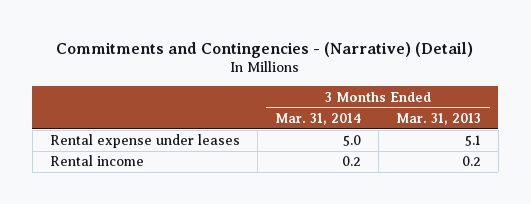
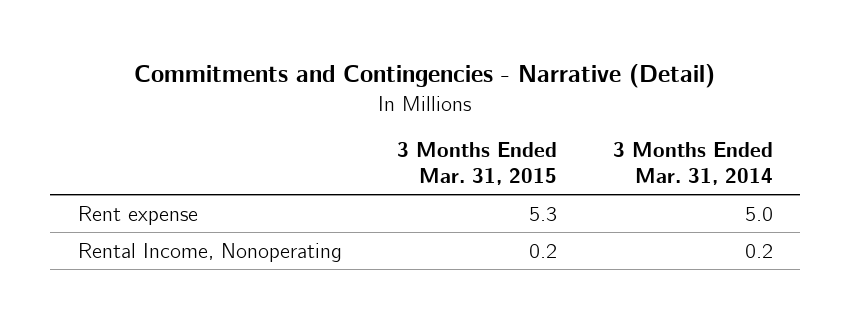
- Commitments and Contingencies - (Narrative) (Detail)
+ Commitments and Contingencies - Narrative (Detail)
- | 3 Months Ended Mar. 31, 2014 | 3 Months Ended Mar. 31, 2013
+ | 3 Months Ended Mar. 31, 2015 | 3 Months Ended Mar. 31, 2014
- Rental expense under leases | 5.0 | 5.1
- Rental income | 0.2 | 0.2
+ Rent expense | 5.3 | 5.0
+ Rental Income, Nonoperating | 0.2 | 0.2

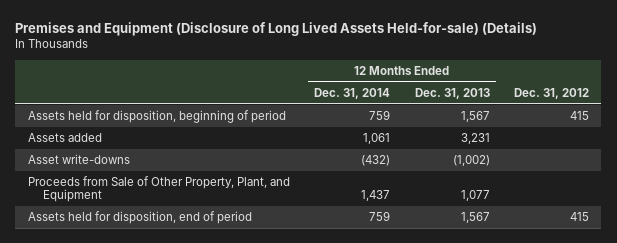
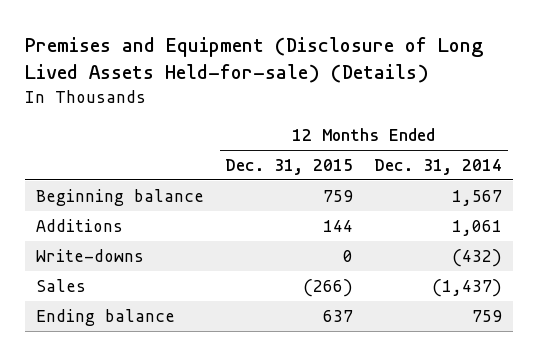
- | 12 Months Ended Dec. 31, 2014 | 12 Months Ended Dec. 31, 2013 | Dec. 31, 2012
+ | 12 Months Ended Dec. 31, 2015 | 12 Months Ended Dec. 31, 2014
- Assets held for disposition, beginning of period | 759 | 1,567 | 415
- Assets added | 1,061 | 3,231 |
- Asset write-downs | (432) | (1,002) |
- Proceeds from Sale of Other Property, Plant, and Equipment | 1,437 | 1,077 |
- Assets held for disposition, end of period | 759 | 1,567 | 415
+ Beginning balance | 759 | 1,567
+ Additions | 144 | 1,061
+ Write-downs | 0 | (432)
+ Sales | (266) | (1,437)
+ Ending balance | 637 | 759

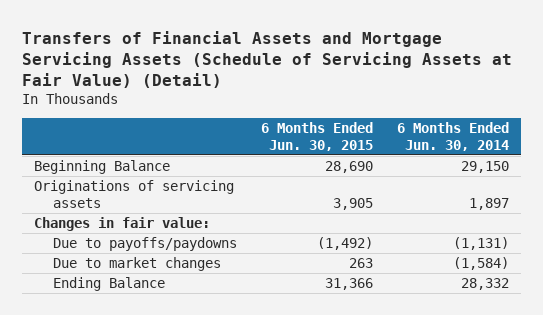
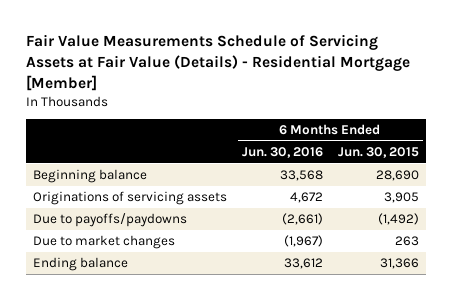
- Transfers of Financial Assets and Mortgage Servicing Assets (Schedule of Servicing Assets at Fair Value) (Detail)
+ Fair Value Measurements Schedule of Servicing Assets at Fair Value (Details) - Residential Mortgage [Member]
- | 6 Months Ended Jun. 30, 2015 | 6 Months Ended Jun. 30, 2014
+ | 6 Months Ended Jun. 30, 2016 | 6 Months Ended Jun. 30, 2015
- Beginning Balance | 28,690 | 29,150
+ Beginning balance | 33,568 | 28,690
- Changes in fair value:
- Ending Balance | 31,366 | 28,332
+ Ending balance | 33,612 | 31,366

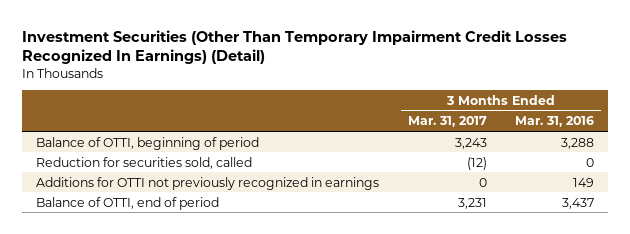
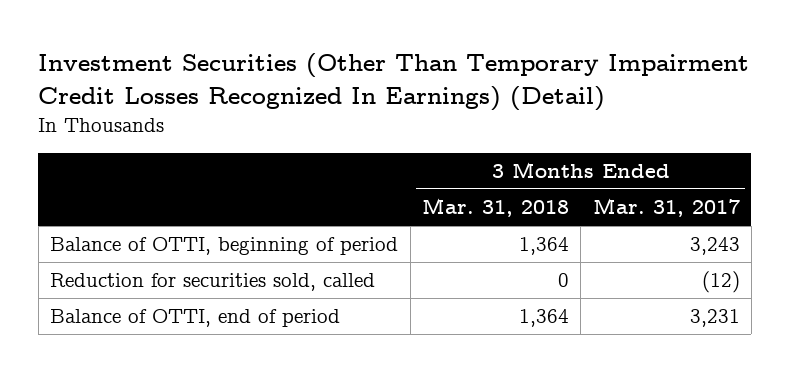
- | 3 Months Ended Mar. 31, 2017 | 3 Months Ended Mar. 31, 2016
+ | 3 Months Ended Mar. 31, 2018 | 3 Months Ended Mar. 31, 2017
- Additions for OTTI not previously recognized in earnings | 0 | 149

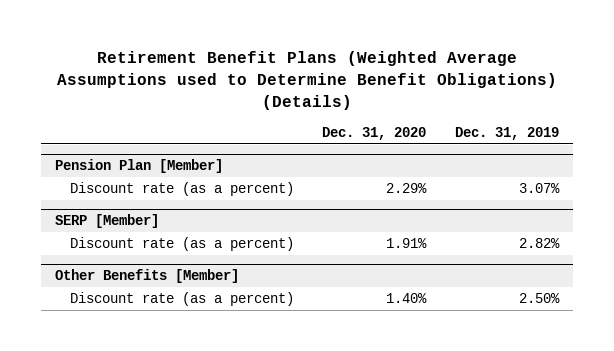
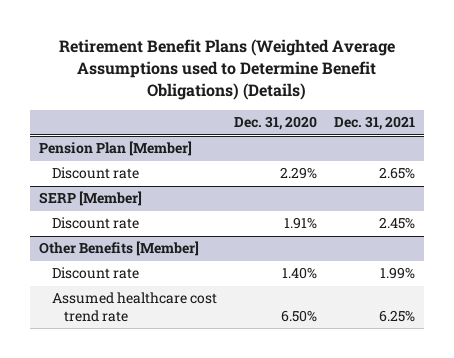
- | Dec. 31, 2020 | Dec. 31, 2019
+ | Dec. 31, 2020 | Dec. 31, 2021
@ Pension Plan [Member]
- Discount rate (as a percent) | 2.29% | 3.07%
+ Discount rate | 2.29% | 2.65%
@ SERP [Member]
- Discount rate (as a percent) | 1.91% | 2.82%
+ Discount rate | 1.91% | 2.45%
@ Other Benefits [Member]
- Discount rate (as a percent) | 1.40% | 2.50%
+ Discount rate | 1.40% | 1.99%
+ Assumed healthcare cost trend rate | 6.50% | 6.25%

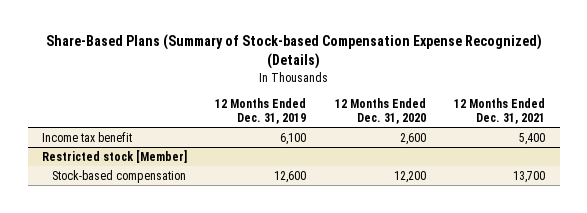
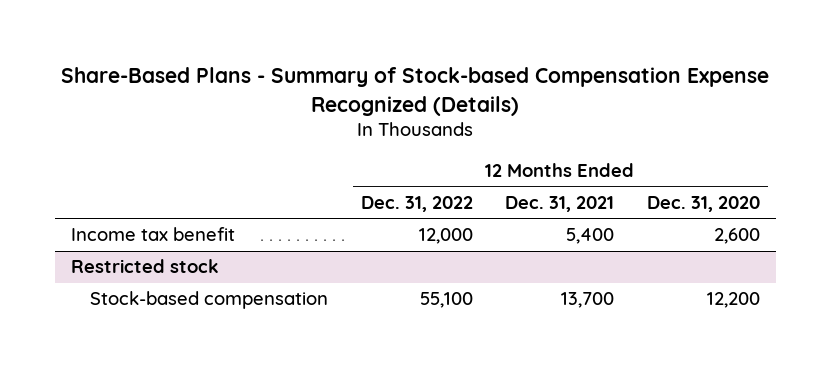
- Share-Based Plans (Summary of Stock-based Compensation Expense Recognized) (Details)
+ Share-Based Plans - Summary of Stock-based Compensation Expense Recognized (Details)
- | 12 Months Ended Dec. 31, 2019 | 12 Months Ended Dec. 31, 2020 | 12 Months Ended Dec. 31, 2021
+ | 12 Months Ended Dec. 31, 2022 | 12 Months Ended Dec. 31, 2021 | 12 Months Ended Dec. 31, 2020
- Restricted stock [Member]
+ Restricted stock

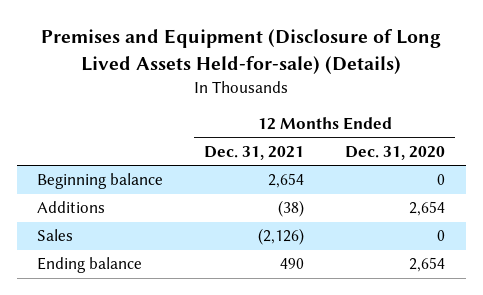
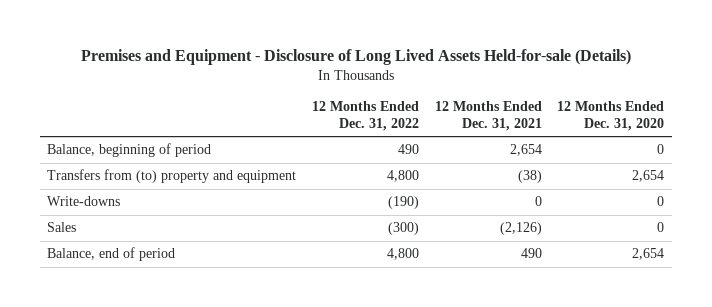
- Premises and Equipment (Disclosure of Long Lived Assets Held-for-sale) (Details)
+ Premises and Equipment - Disclosure of Long Lived Assets Held-for-sale (Details)
- | 12 Months Ended Dec. 31, 2021 | 12 Months Ended Dec. 31, 2020
+ | 12 Months Ended Dec. 31, 2022 | 12 Months Ended Dec. 31, 2021 | 12 Months Ended Dec. 31, 2020
- Beginning balance | 2,654 | 0
- Additions | (38) | 2,654
+ Balance, beginning of period | 490 | 2,654 | 0
+ Transfers from (to) property and equipment | 4,800 | (38) | 2,654
+ Write-downs | (190) | 0 | 0
- Ending balance | 490 | 2,654
+ Balance, end of period | 4,800 | 490 | 2,654

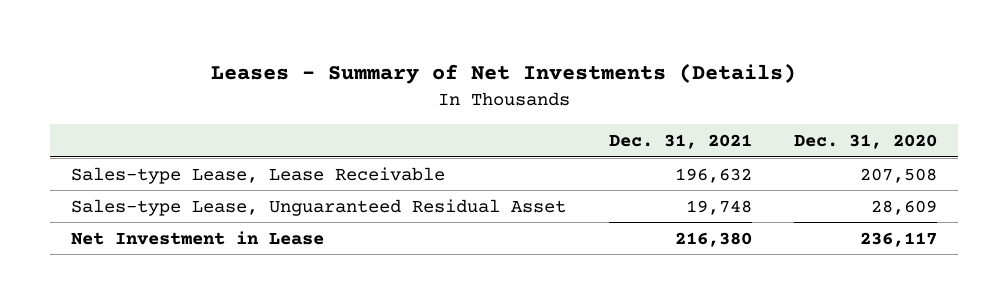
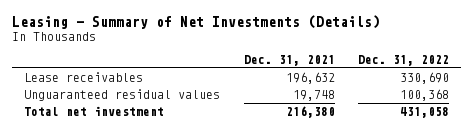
- Leases - Summary of Net Investments (Details)
+ Leasing - Summary of Net Investments (Details)
- | Dec. 31, 2021 | Dec. 31, 2020
+ | Dec. 31, 2021 | Dec. 31, 2022
- Sales-type Lease, Lease Receivable | 196,632 | 207,508
- Sales-type Lease, Unguaranteed Residual Asset | 19,748 | 28,609
- Net Investment in Lease | 216,380 | 236,117
+ Lease receivables | 196,632 | 330,690
+ Unguaranteed residual values | 19,748 | 100,368
+ Total net investment | 216,380 | 431,058

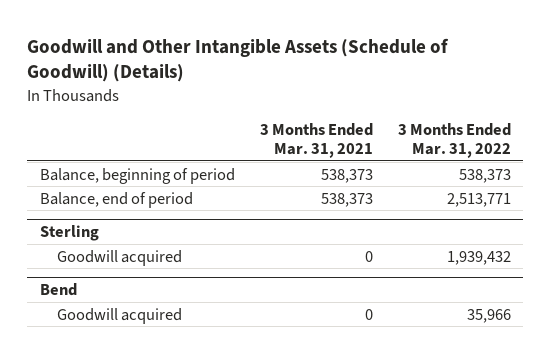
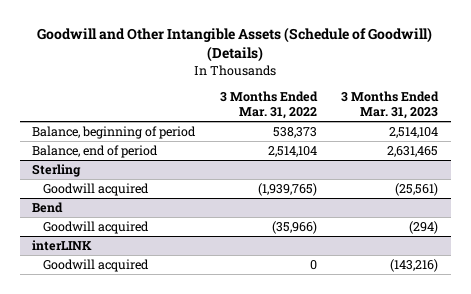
- | 3 Months Ended Mar. 31, 2021 | 3 Months Ended Mar. 31, 2022
+ | 3 Months Ended Mar. 31, 2022 | 3 Months Ended Mar. 31, 2023
- Balance, end of period | 538,373 | 2,513,771
+ Balance, end of period | 2,514,104 | 2,631,465
@ Sterling
- Goodwill acquired | 0 | 1,939,432
+ Goodwill acquired | (1,939,765) | (25,561)
@ Bend
- Goodwill acquired | 0 | 35,966
+ Goodwill acquired | (35,966) | (294)
+ interLINK
+ Goodwill acquired | 0 | (143,216)

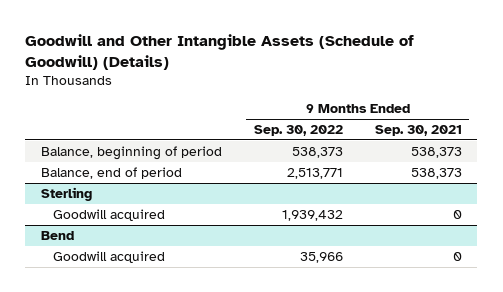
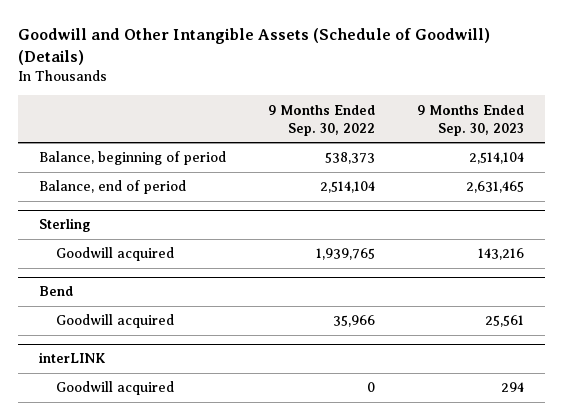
- | 9 Months Ended Sep. 30, 2022 | 9 Months Ended Sep. 30, 2021
+ | 9 Months Ended Sep. 30, 2022 | 9 Months Ended Sep. 30, 2023
- Balance, end of period | 2,513,771 | 538,373
+ Balance, end of period | 2,514,104 | 2,631,465
@ Sterling
- Goodwill acquired | 1,939,432 | 0
+ Goodwill acquired | 1,939,765 | 143,216
+ interLINK
+ Goodwill acquired | 0 | 294

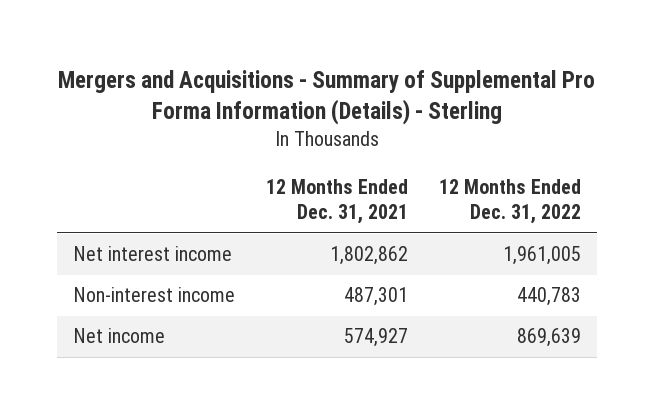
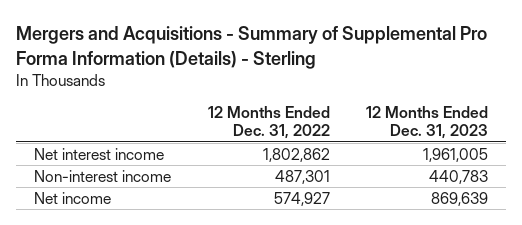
- | 12 Months Ended Dec. 31, 2021 | 12 Months Ended Dec. 31, 2022
+ | 12 Months Ended Dec. 31, 2022 | 12 Months Ended Dec. 31, 2023
- Net interest income | 1,802,862 | 1,961,005
- Non-interest income | 487,301 | 440,783
- Net income | 574,927 | 869,639
+ Net interest income | 1,802,862 | 1,961,005
+ Non-interest income | 487,301 | 440,783
+ Net income | 574,927 | 869,639

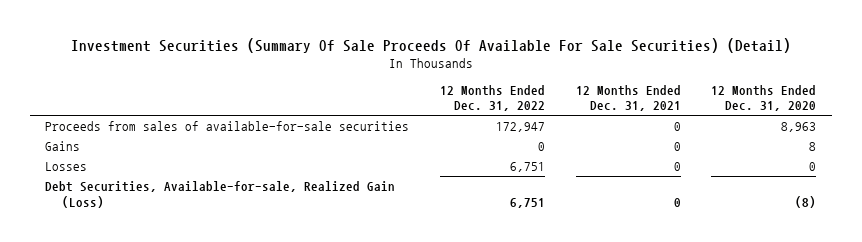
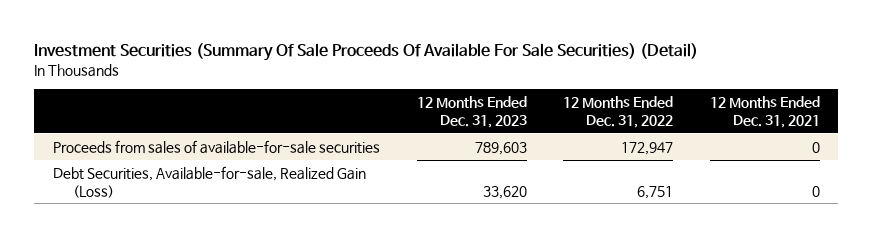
- | 12 Months Ended Dec. 31, 2022 | 12 Months Ended Dec. 31, 2021 | 12 Months Ended Dec. 31, 2020
+ | 12 Months Ended Dec. 31, 2023 | 12 Months Ended Dec. 31, 2022 | 12 Months Ended Dec. 31, 2021
- Gains | 0 | 0 | 8
- Losses | 6,751 | 0 | 0

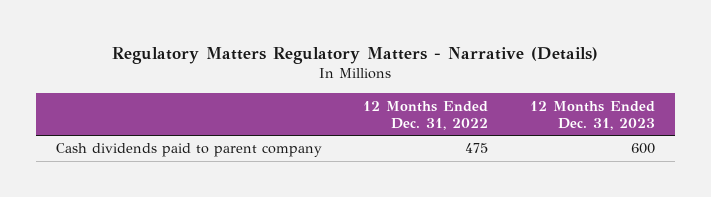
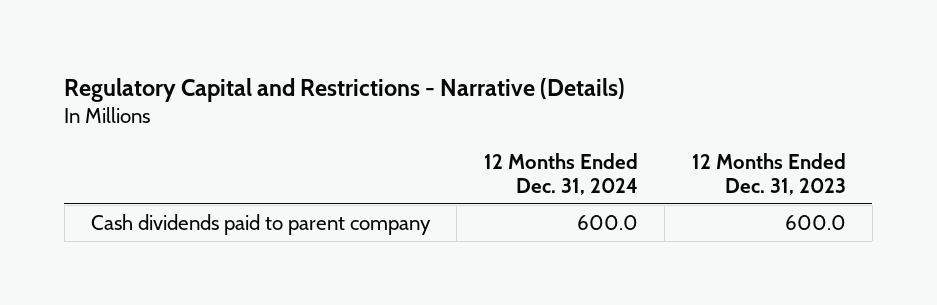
- Regulatory Matters Regulatory Matters - Narrative (Details)
+ Regulatory Capital and Restrictions - Narrative (Details)
- | 12 Months Ended Dec. 31, 2022 | 12 Months Ended Dec. 31, 2023
+ | 12 Months Ended Dec. 31, 2024 | 12 Months Ended Dec. 31, 2023
- Cash dividends paid to parent company | 475 | 600
+ Cash dividends paid to parent company | 600.0 | 600.0

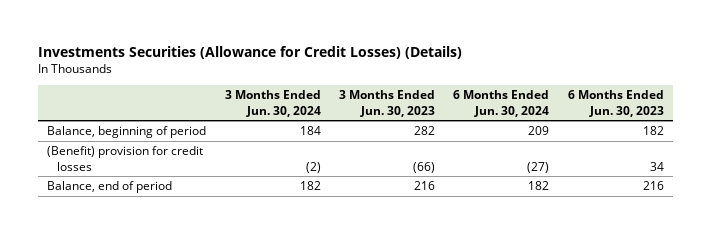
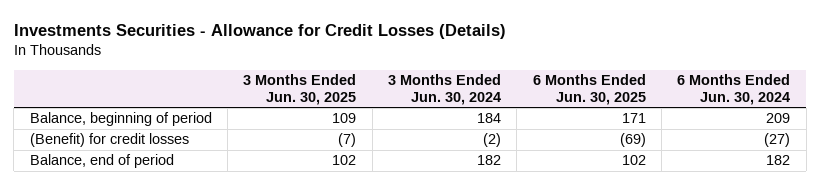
- Investments Securities (Allowance for Credit Losses) (Details)
+ Investments Securities - Allowance for Credit Losses (Details)
- | 3 Months Ended Jun. 30, 2024 | 3 Months Ended Jun. 30, 2023 | 6 Months Ended Jun. 30, 2024 | 6 Months Ended Jun. 30, 2023
+ | 3 Months Ended Jun. 30, 2025 | 3 Months Ended Jun. 30, 2024 | 6 Months Ended Jun. 30, 2025 | 6 Months Ended Jun. 30, 2024
- (Benefit) provision for credit losses | (2) | (66) | (27) | 34
+ (Benefit) for credit losses | (7) | (2) | (69) | (27)

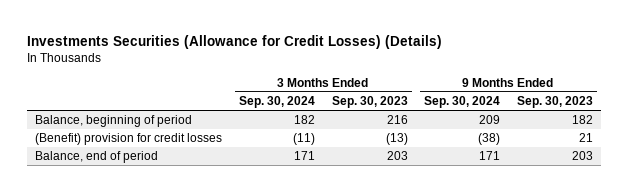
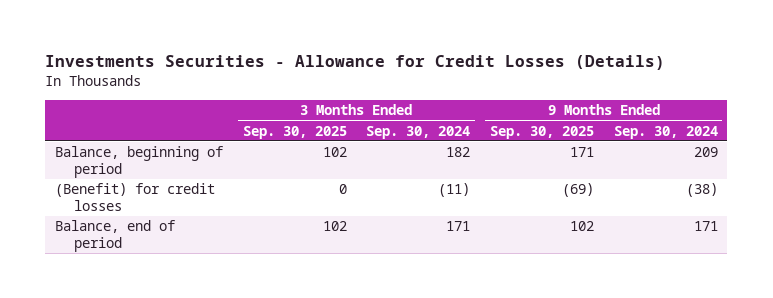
- Investments Securities (Allowance for Credit Losses) (Details)
+ Investments Securities - Allowance for Credit Losses (Details)
- | 3 Months Ended Sep. 30, 2024 | 3 Months Ended Sep. 30, 2023 | 9 Months Ended Sep. 30, 2024 | 9 Months Ended Sep. 30, 2023
+ | 3 Months Ended Sep. 30, 2025 | 3 Months Ended Sep. 30, 2024 | 9 Months Ended Sep. 30, 2025 | 9 Months Ended Sep. 30, 2024
- (Benefit) provision for credit losses | (11) | (13) | (38) | 21
+ (Benefit) for credit losses | 0 | (11) | (69) | (38)

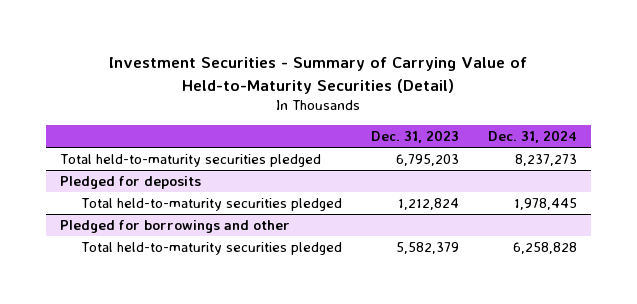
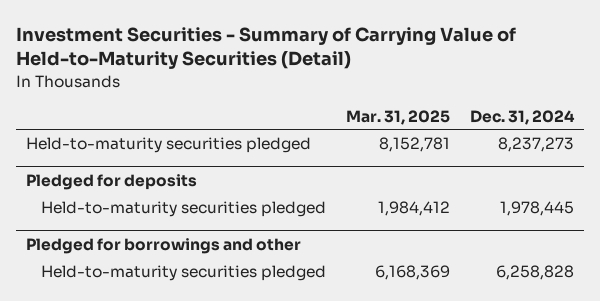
- | Dec. 31, 2023 | Dec. 31, 2024
+ | Mar. 31, 2025 | Dec. 31, 2024
- Total held-to-maturity securities pledged | 6,795,203 | 8,237,273
+ Held-to-maturity securities pledged | 8,152,781 | 8,237,273
@ Pledged for deposits
- Total held-to-maturity securities pledged | 1,212,824 | 1,978,445
+ Held-to-maturity securities pledged | 1,984,412 | 1,978,445
@ Pledged for borrowings and other
- Total held-to-maturity securities pledged | 5,582,379 | 6,258,828
+ Held-to-maturity securities pledged | 6,168,369 | 6,258,828

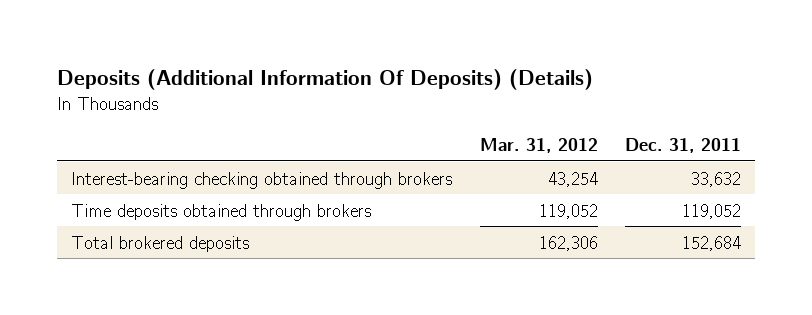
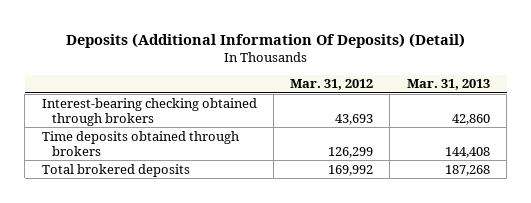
- Deposits (Additional Information Of Deposits) (Details)
+ Deposits (Additional Information Of Deposits) (Detail)
- | Mar. 31, 2012 | Dec. 31, 2011
+ | Mar. 31, 2012 | Mar. 31, 2013
- Interest-bearing checking obtained through brokers | 43,254 | 33,632
- Time deposits obtained through brokers | 119,052 | 119,052
- Total brokered deposits | 162,306 | 152,684
+ Interest-bearing checking obtained through brokers | 43,693 | 42,860
+ Time deposits obtained through brokers | 126,299 | 144,408
+ Total brokered deposits | 169,992 | 187,268

